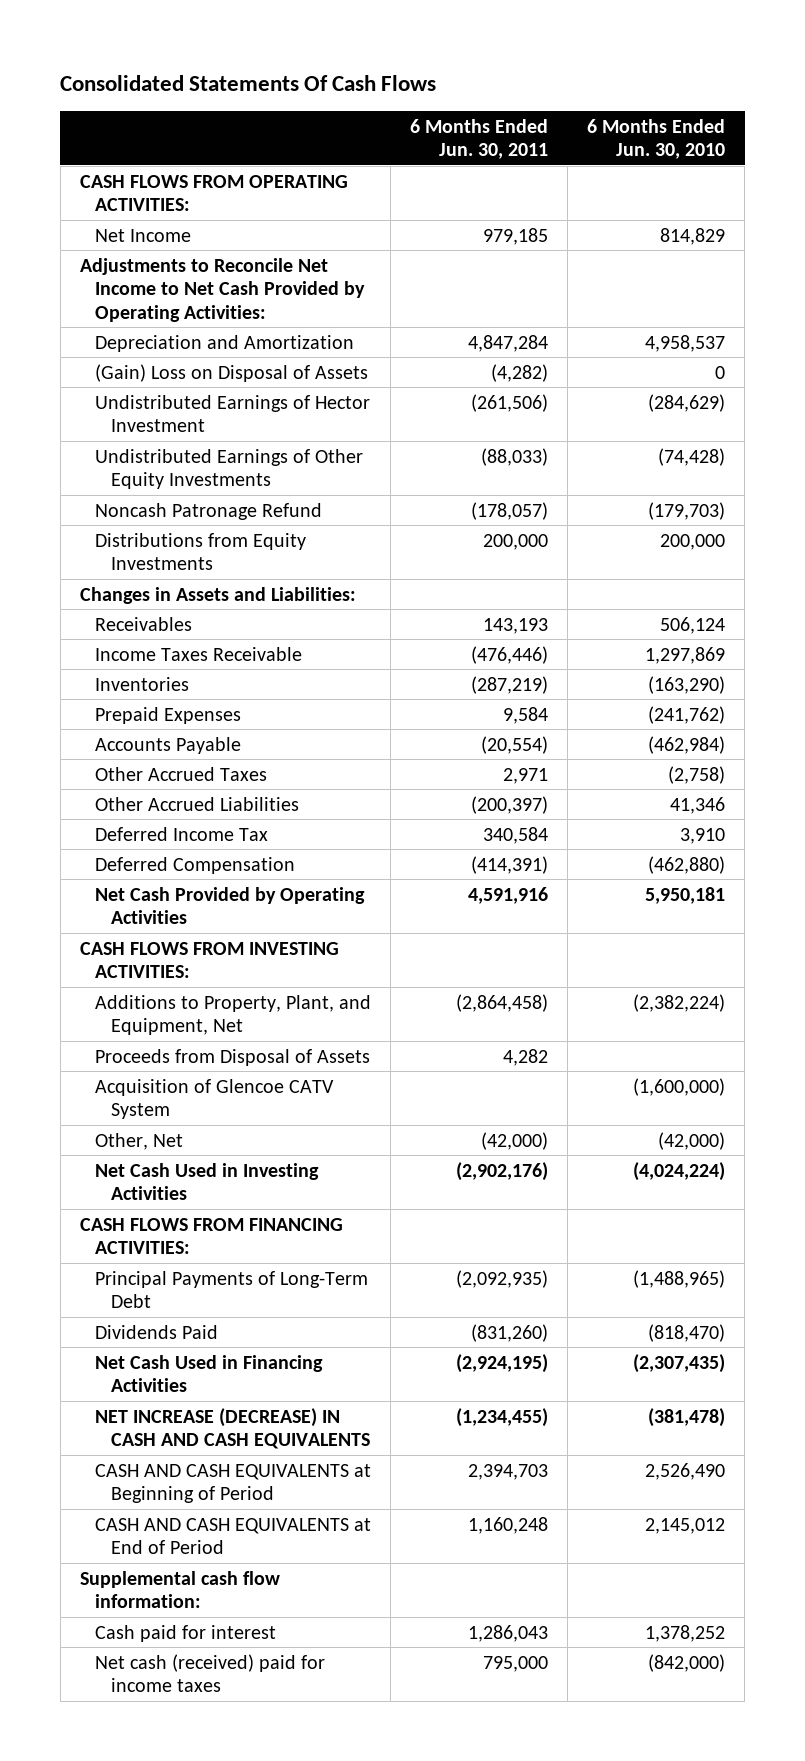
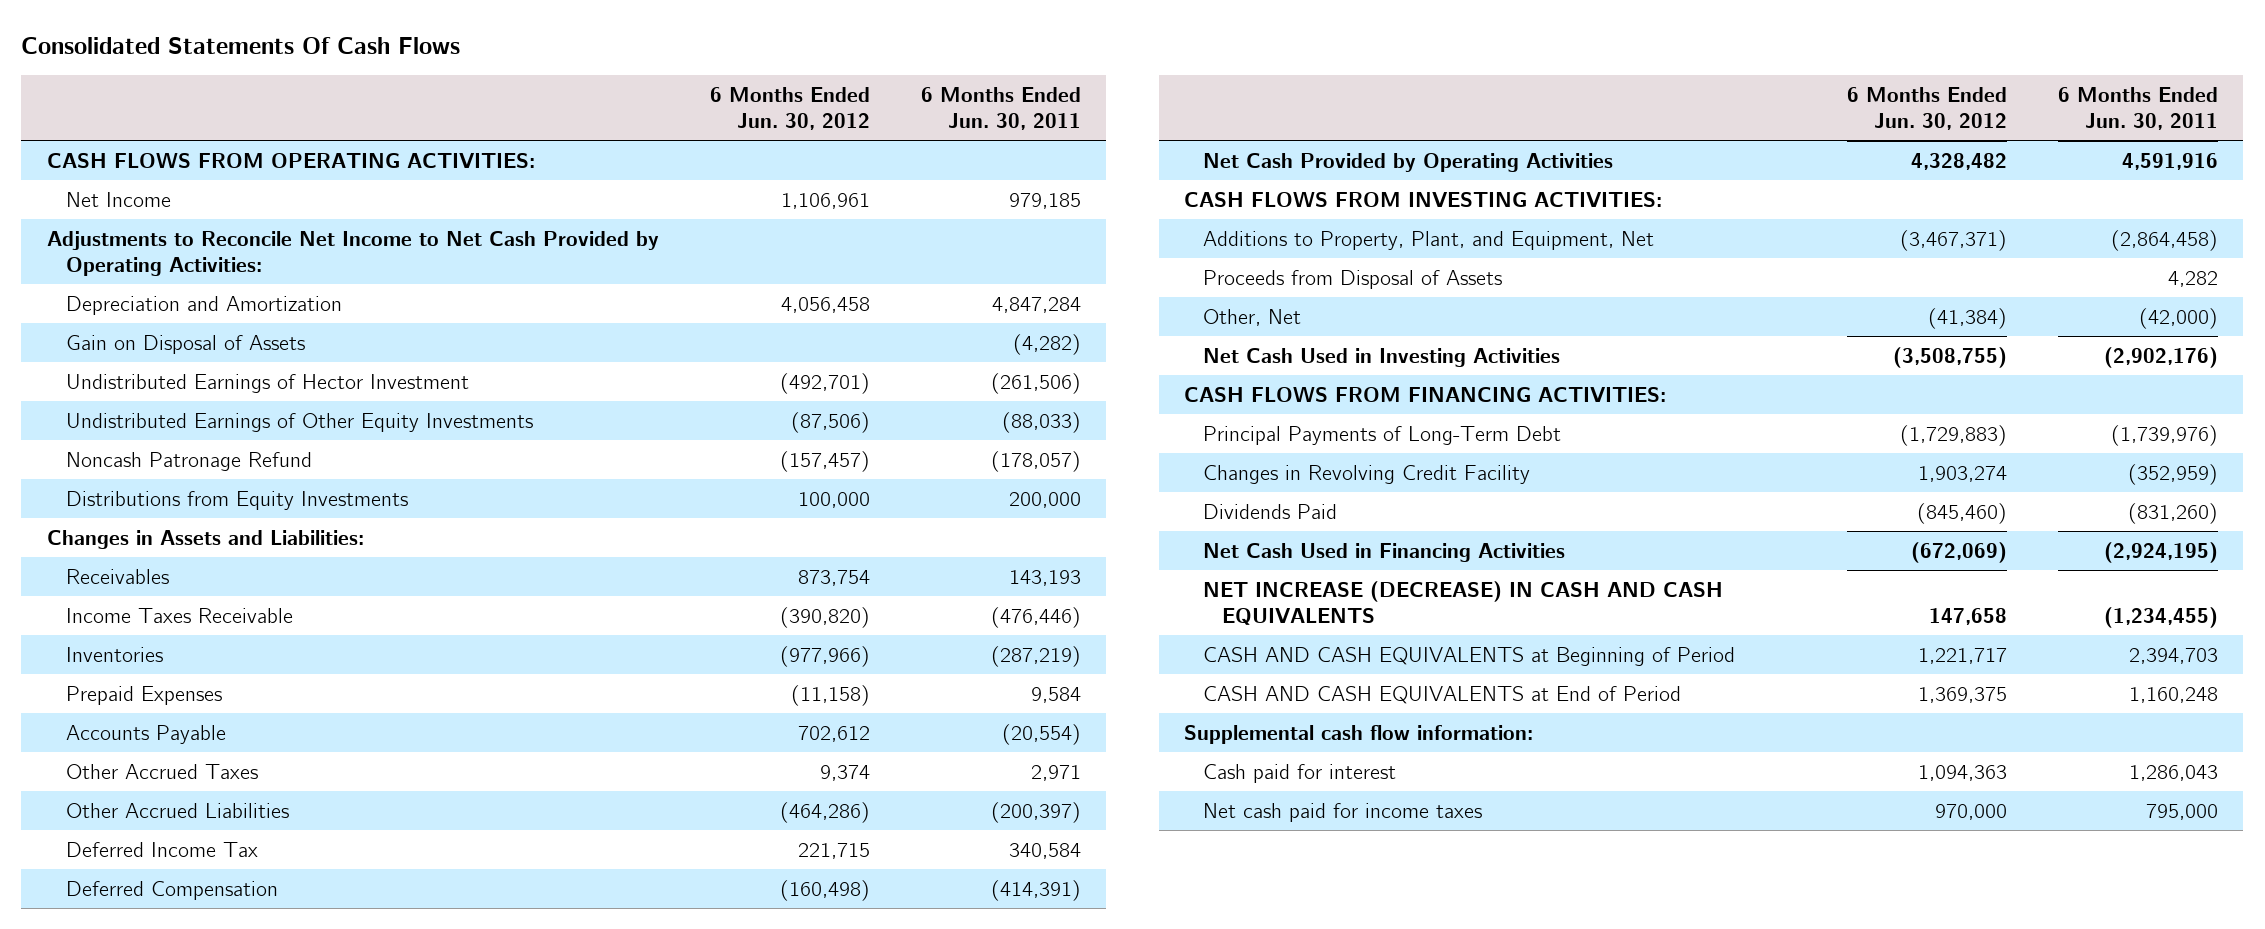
- | 6 Months Ended Jun. 30, 2011 | 6 Months Ended Jun. 30, 2010
+ | 6 Months Ended Jun. 30, 2012 | 6 Months Ended Jun. 30, 2011
- (Gain) Loss on Disposal of Assets | (4,282) | 0
+ Gain on Disposal of Assets | | (4,282)
- Acquisition of Glencoe CATV System | | (1,600,000)
- Principal Payments of Long-Term Debt | (2,092,935) | (1,488,965)
+ Principal Payments of Long-Term Debt | (1,729,883) | (1,739,976)
+ Changes in Revolving Credit Facility | 1,903,274 | (352,959)
- Net cash (received) paid for income taxes | 795,000 | (842,000)
+ Net cash paid for income taxes | 970,000 | 795,000

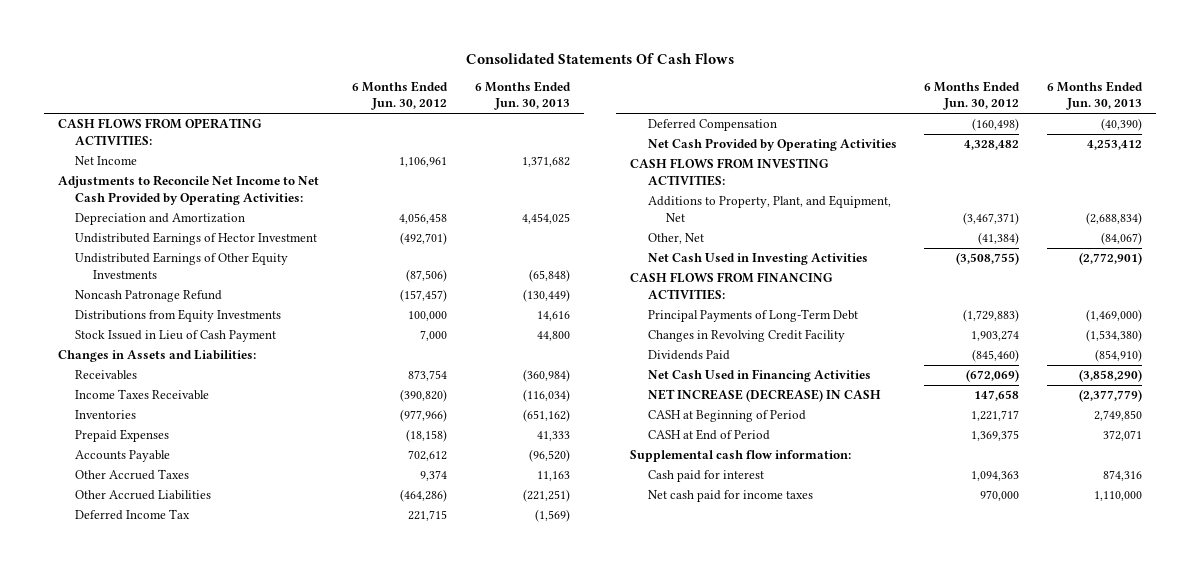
- | 6 Months Ended Jun. 30, 2012 | 6 Months Ended Jun. 30, 2011
+ | 6 Months Ended Jun. 30, 2012 | 6 Months Ended Jun. 30, 2013
- Gain on Disposal of Assets | | (4,282)
+ Stock Issued in Lieu of Cash Payment | 7,000 | 44,800
- Prepaid Expenses | (11,158) | 9,584
+ Prepaid Expenses | (18,158) | 41,333
- Proceeds from Disposal of Assets | | 4,282
- NET INCREASE (DECREASE) IN CASH AND CASH EQUIVALENTS | 147,658 | (1,234,455)
- CASH AND CASH EQUIVALENTS at Beginning of Period | 1,221,717 | 2,394,703
- CASH AND CASH EQUIVALENTS at End of Period | 1,369,375 | 1,160,248
+ NET INCREASE (DECREASE) IN CASH | 147,658 | (2,377,779)
+ CASH at Beginning of Period | 1,221,717 | 2,749,850
+ CASH at End of Period | 1,369,375 | 372,071

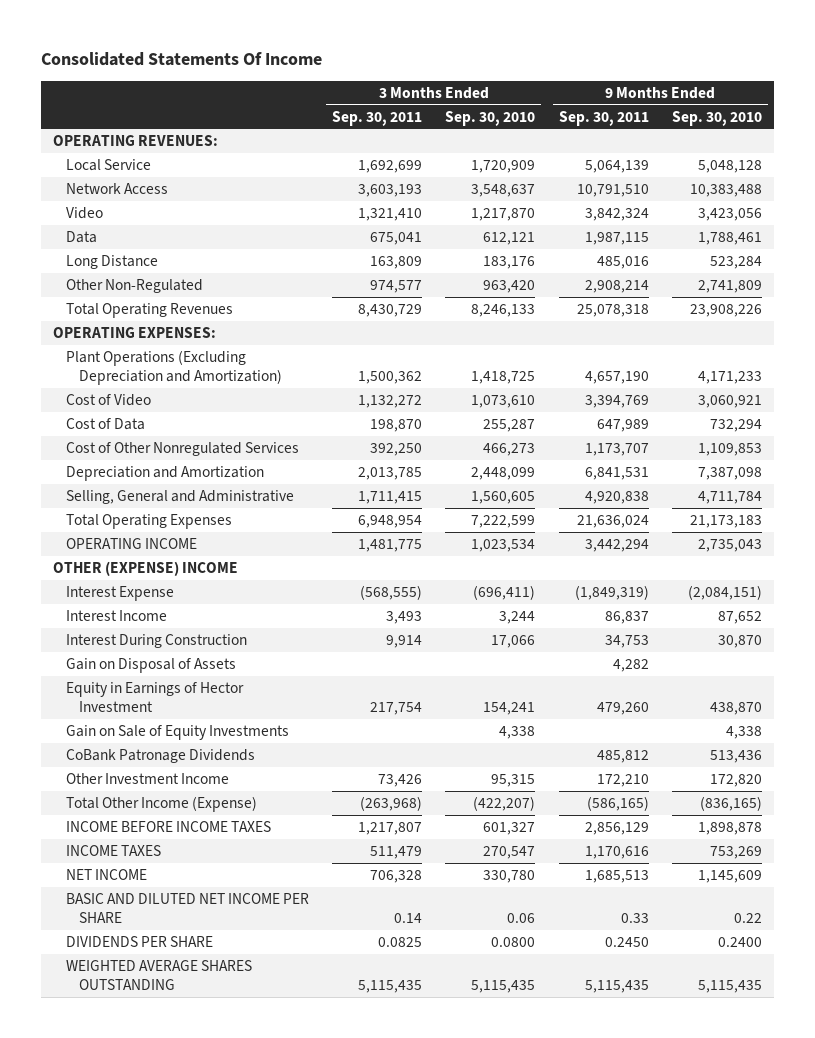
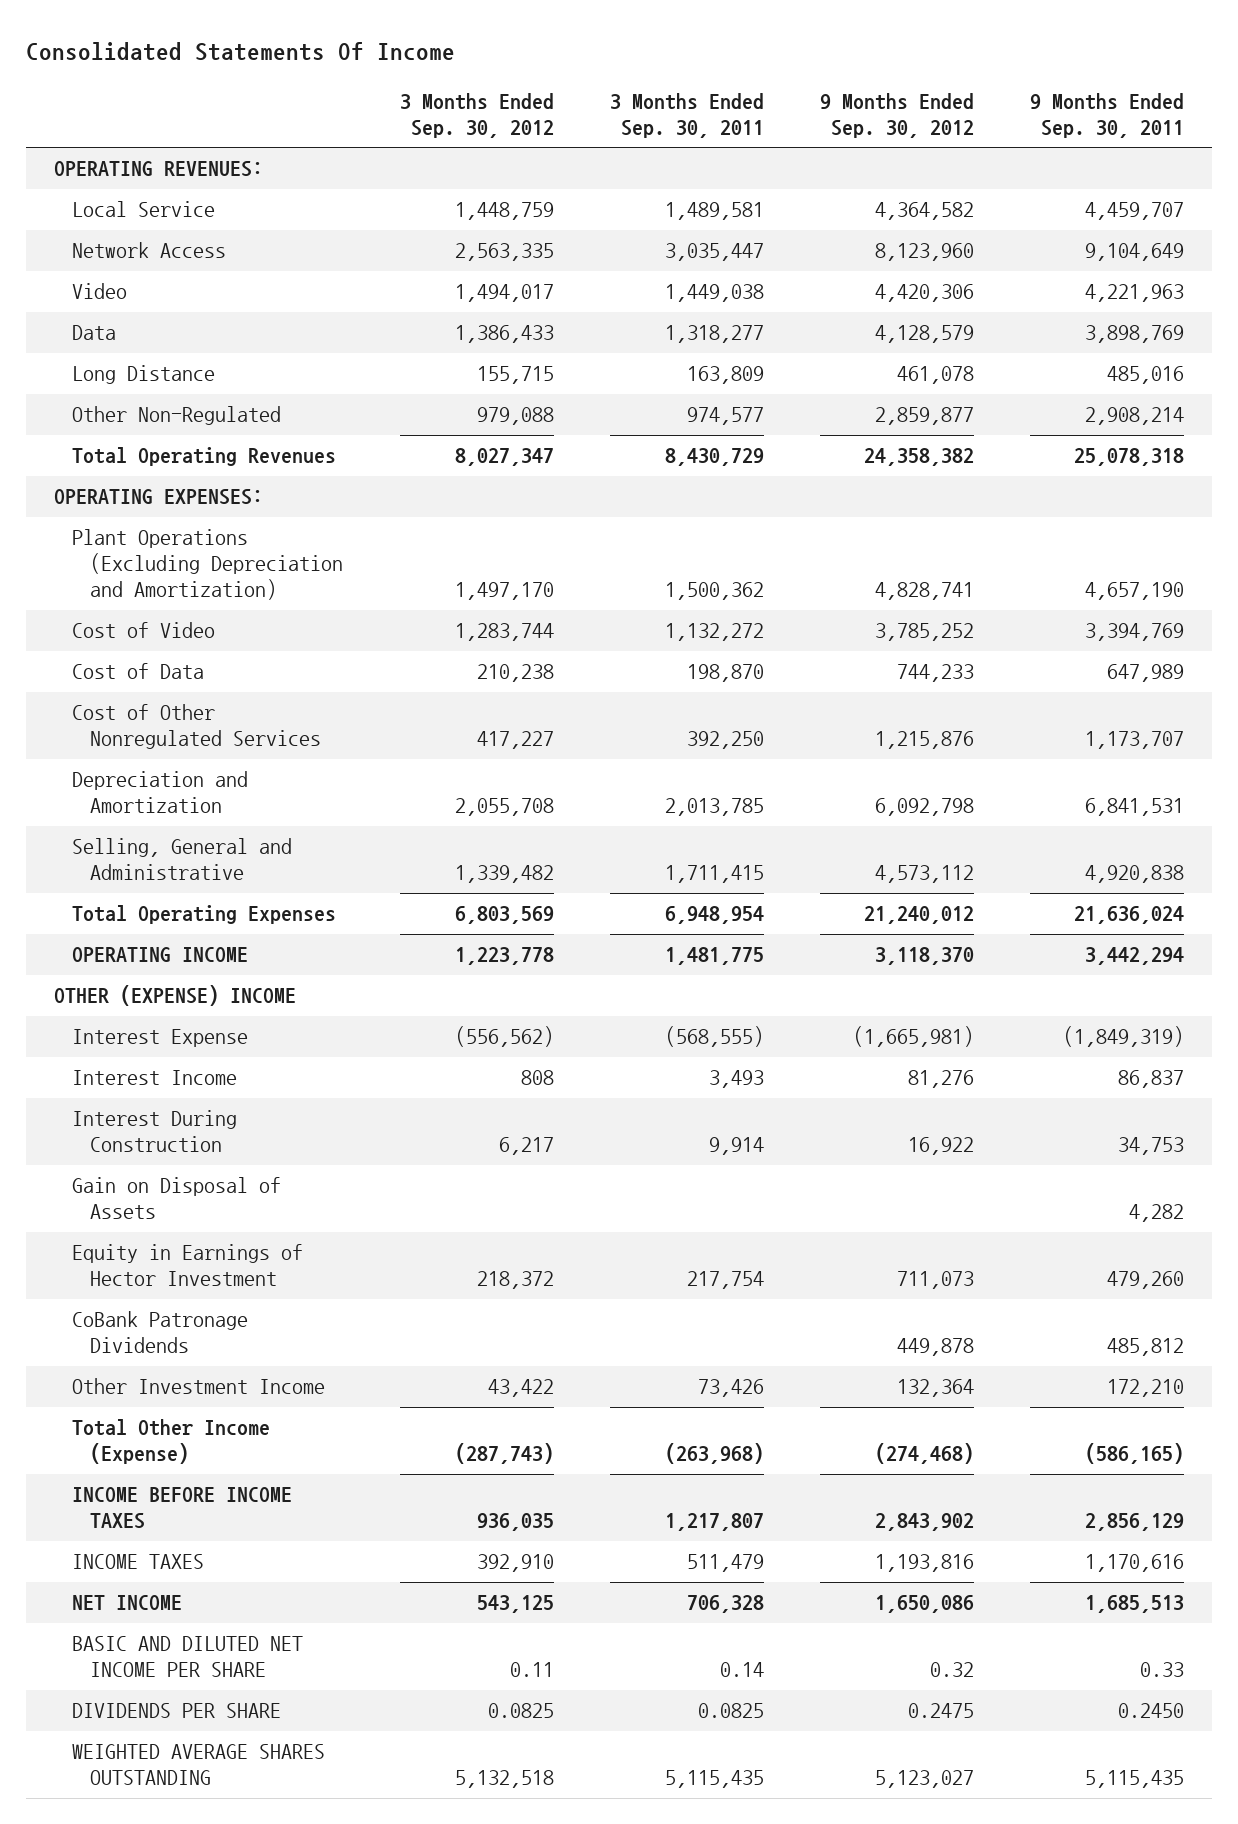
- | 3 Months Ended Sep. 30, 2011 | 3 Months Ended Sep. 30, 2010 | 9 Months Ended Sep. 30, 2011 | 9 Months Ended Sep. 30, 2010
+ | 3 Months Ended Sep. 30, 2012 | 3 Months Ended Sep. 30, 2011 | 9 Months Ended Sep. 30, 2012 | 9 Months Ended Sep. 30, 2011
- Local Service | 1,692,699 | 1,720,909 | 5,064,139 | 5,048,128
- Network Access | 3,603,193 | 3,548,637 | 10,791,510 | 10,383,488
- Video | 1,321,410 | 1,217,870 | 3,842,324 | 3,423,056
- Data | 675,041 | 612,121 | 1,987,115 | 1,788,461
+ Local Service | 1,448,759 | 1,489,581 | 4,364,582 | 4,459,707
+ Network Access | 2,563,335 | 3,035,447 | 8,123,960 | 9,104,649
+ Video | 1,494,017 | 1,449,038 | 4,420,306 | 4,221,963
+ Data | 1,386,433 | 1,318,277 | 4,128,579 | 3,898,769
- Gain on Sale of Equity Investments | | 4,338 | | 4,338

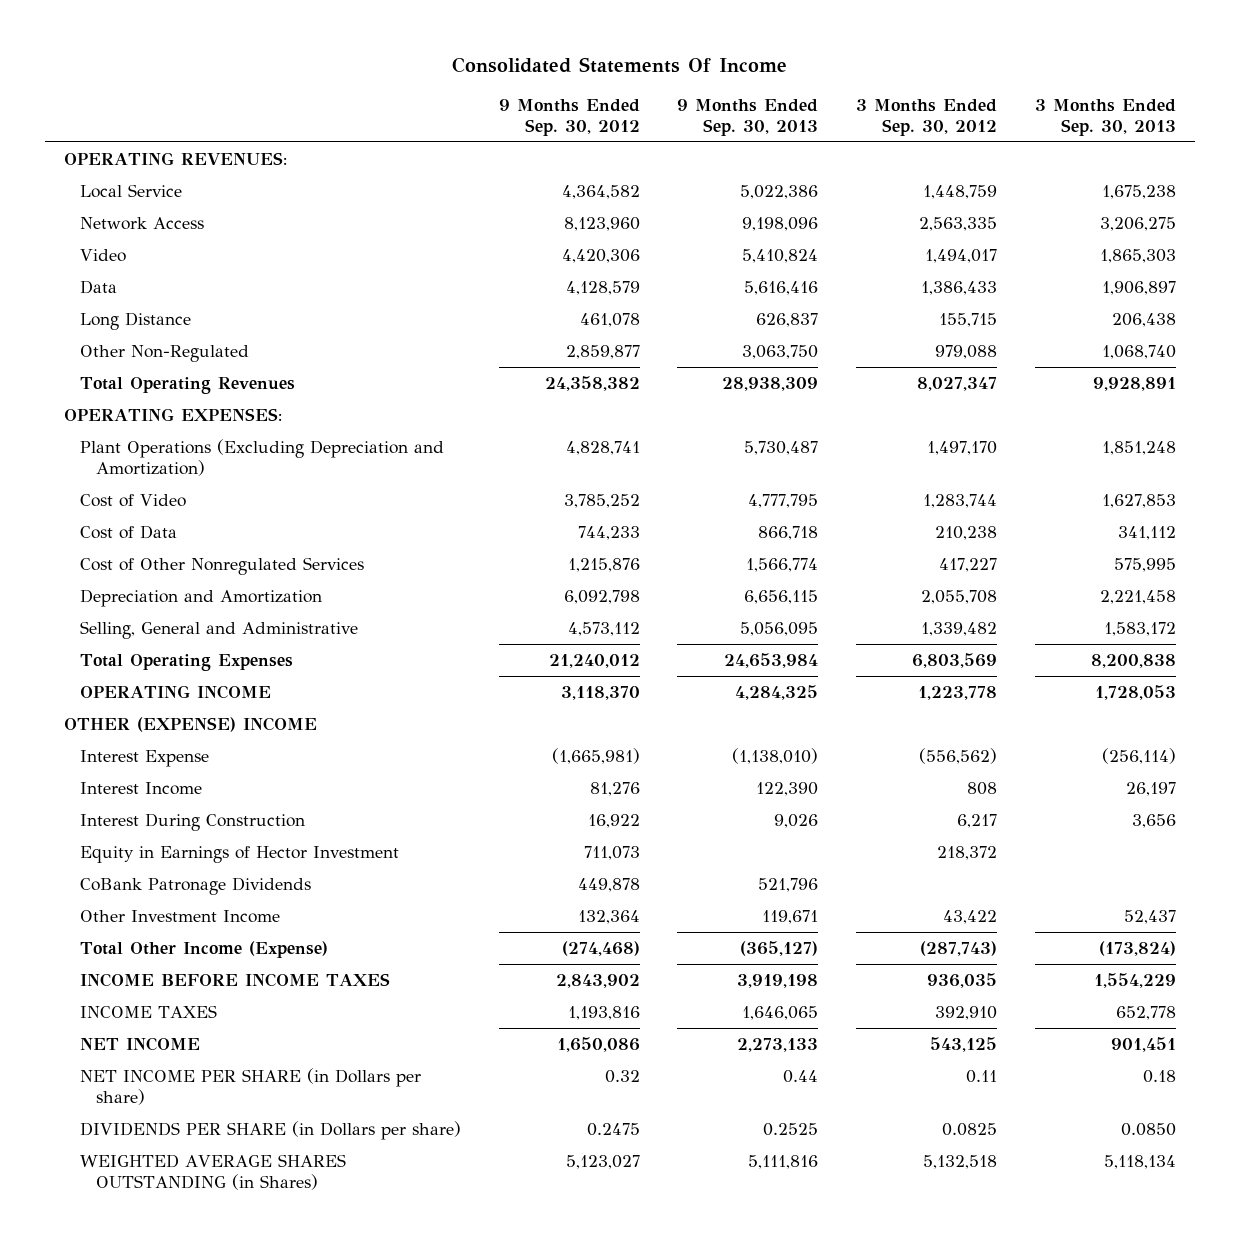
- | 3 Months Ended Sep. 30, 2012 | 3 Months Ended Sep. 30, 2011 | 9 Months Ended Sep. 30, 2012 | 9 Months Ended Sep. 30, 2011
+ | 9 Months Ended Sep. 30, 2012 | 9 Months Ended Sep. 30, 2013 | 3 Months Ended Sep. 30, 2012 | 3 Months Ended Sep. 30, 2013
- Gain on Disposal of Assets | | | | 4,282
- BASIC AND DILUTED NET INCOME PER SHARE | 0.11 | 0.14 | 0.32 | 0.33
- DIVIDENDS PER SHARE | 0.0825 | 0.0825 | 0.2475 | 0.2450
- WEIGHTED AVERAGE SHARES OUTSTANDING | 5,132,518 | 5,115,435 | 5,123,027 | 5,115,435
+ NET INCOME PER SHARE (in Dollars per share) | 0.32 | 0.44 | 0.11 | 0.18
+ DIVIDENDS PER SHARE (in Dollars per share) | 0.2475 | 0.2525 | 0.0825 | 0.0850
+ WEIGHTED AVERAGE SHARES OUTSTANDING (in Shares) | 5,123,027 | 5,111,816 | 5,132,518 | 5,118,134

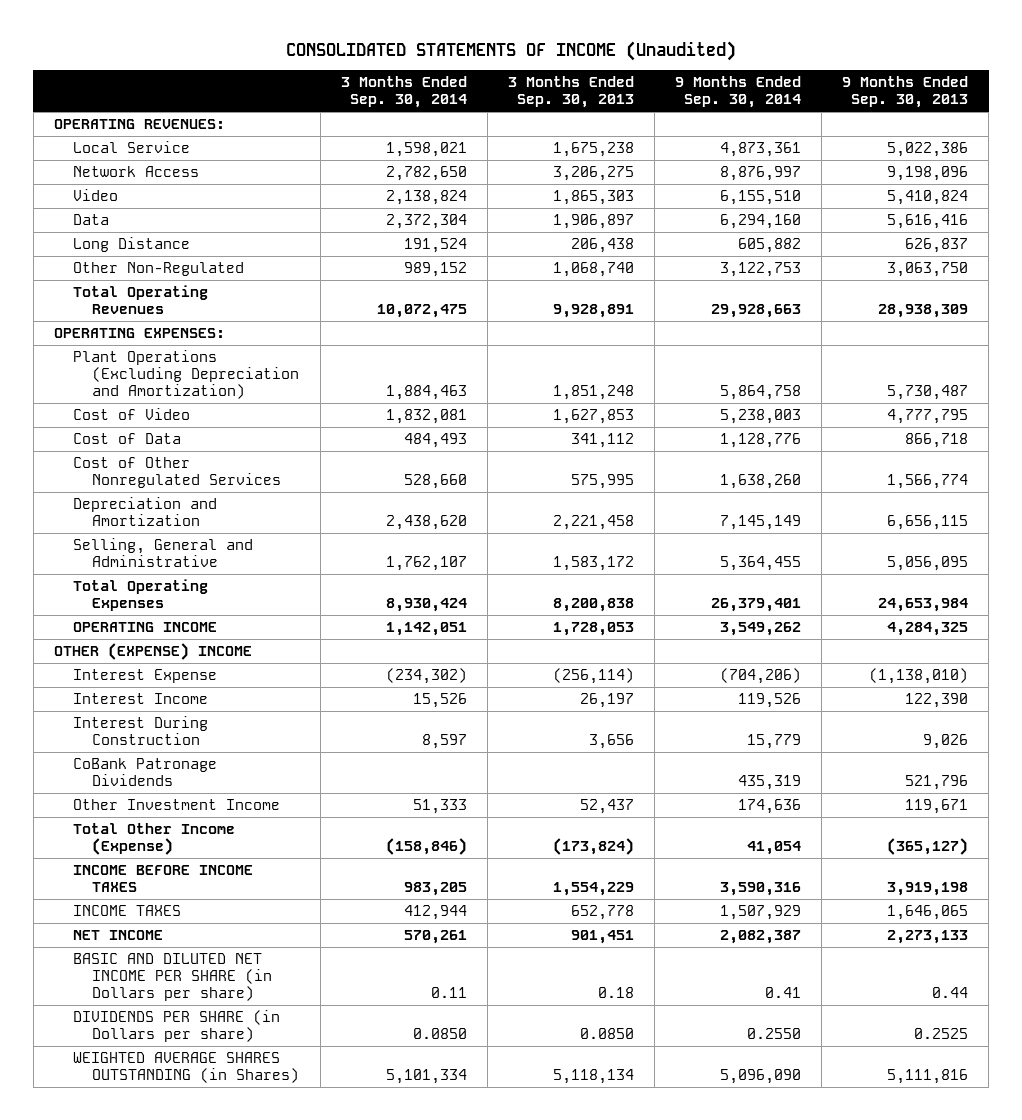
- Consolidated Statements Of Income
+ CONSOLIDATED STATEMENTS OF INCOME (Unaudited)
- | 9 Months Ended Sep. 30, 2012 | 9 Months Ended Sep. 30, 2013 | 3 Months Ended Sep. 30, 2012 | 3 Months Ended Sep. 30, 2013
+ | 3 Months Ended Sep. 30, 2014 | 3 Months Ended Sep. 30, 2013 | 9 Months Ended Sep. 30, 2014 | 9 Months Ended Sep. 30, 2013
- Equity in Earnings of Hector Investment | 711,073 | | 218,372 |
- NET INCOME PER SHARE (in Dollars per share) | 0.32 | 0.44 | 0.11 | 0.18
+ BASIC AND DILUTED NET INCOME PER SHARE (in Dollars per share) | 0.11 | 0.18 | 0.41 | 0.44

